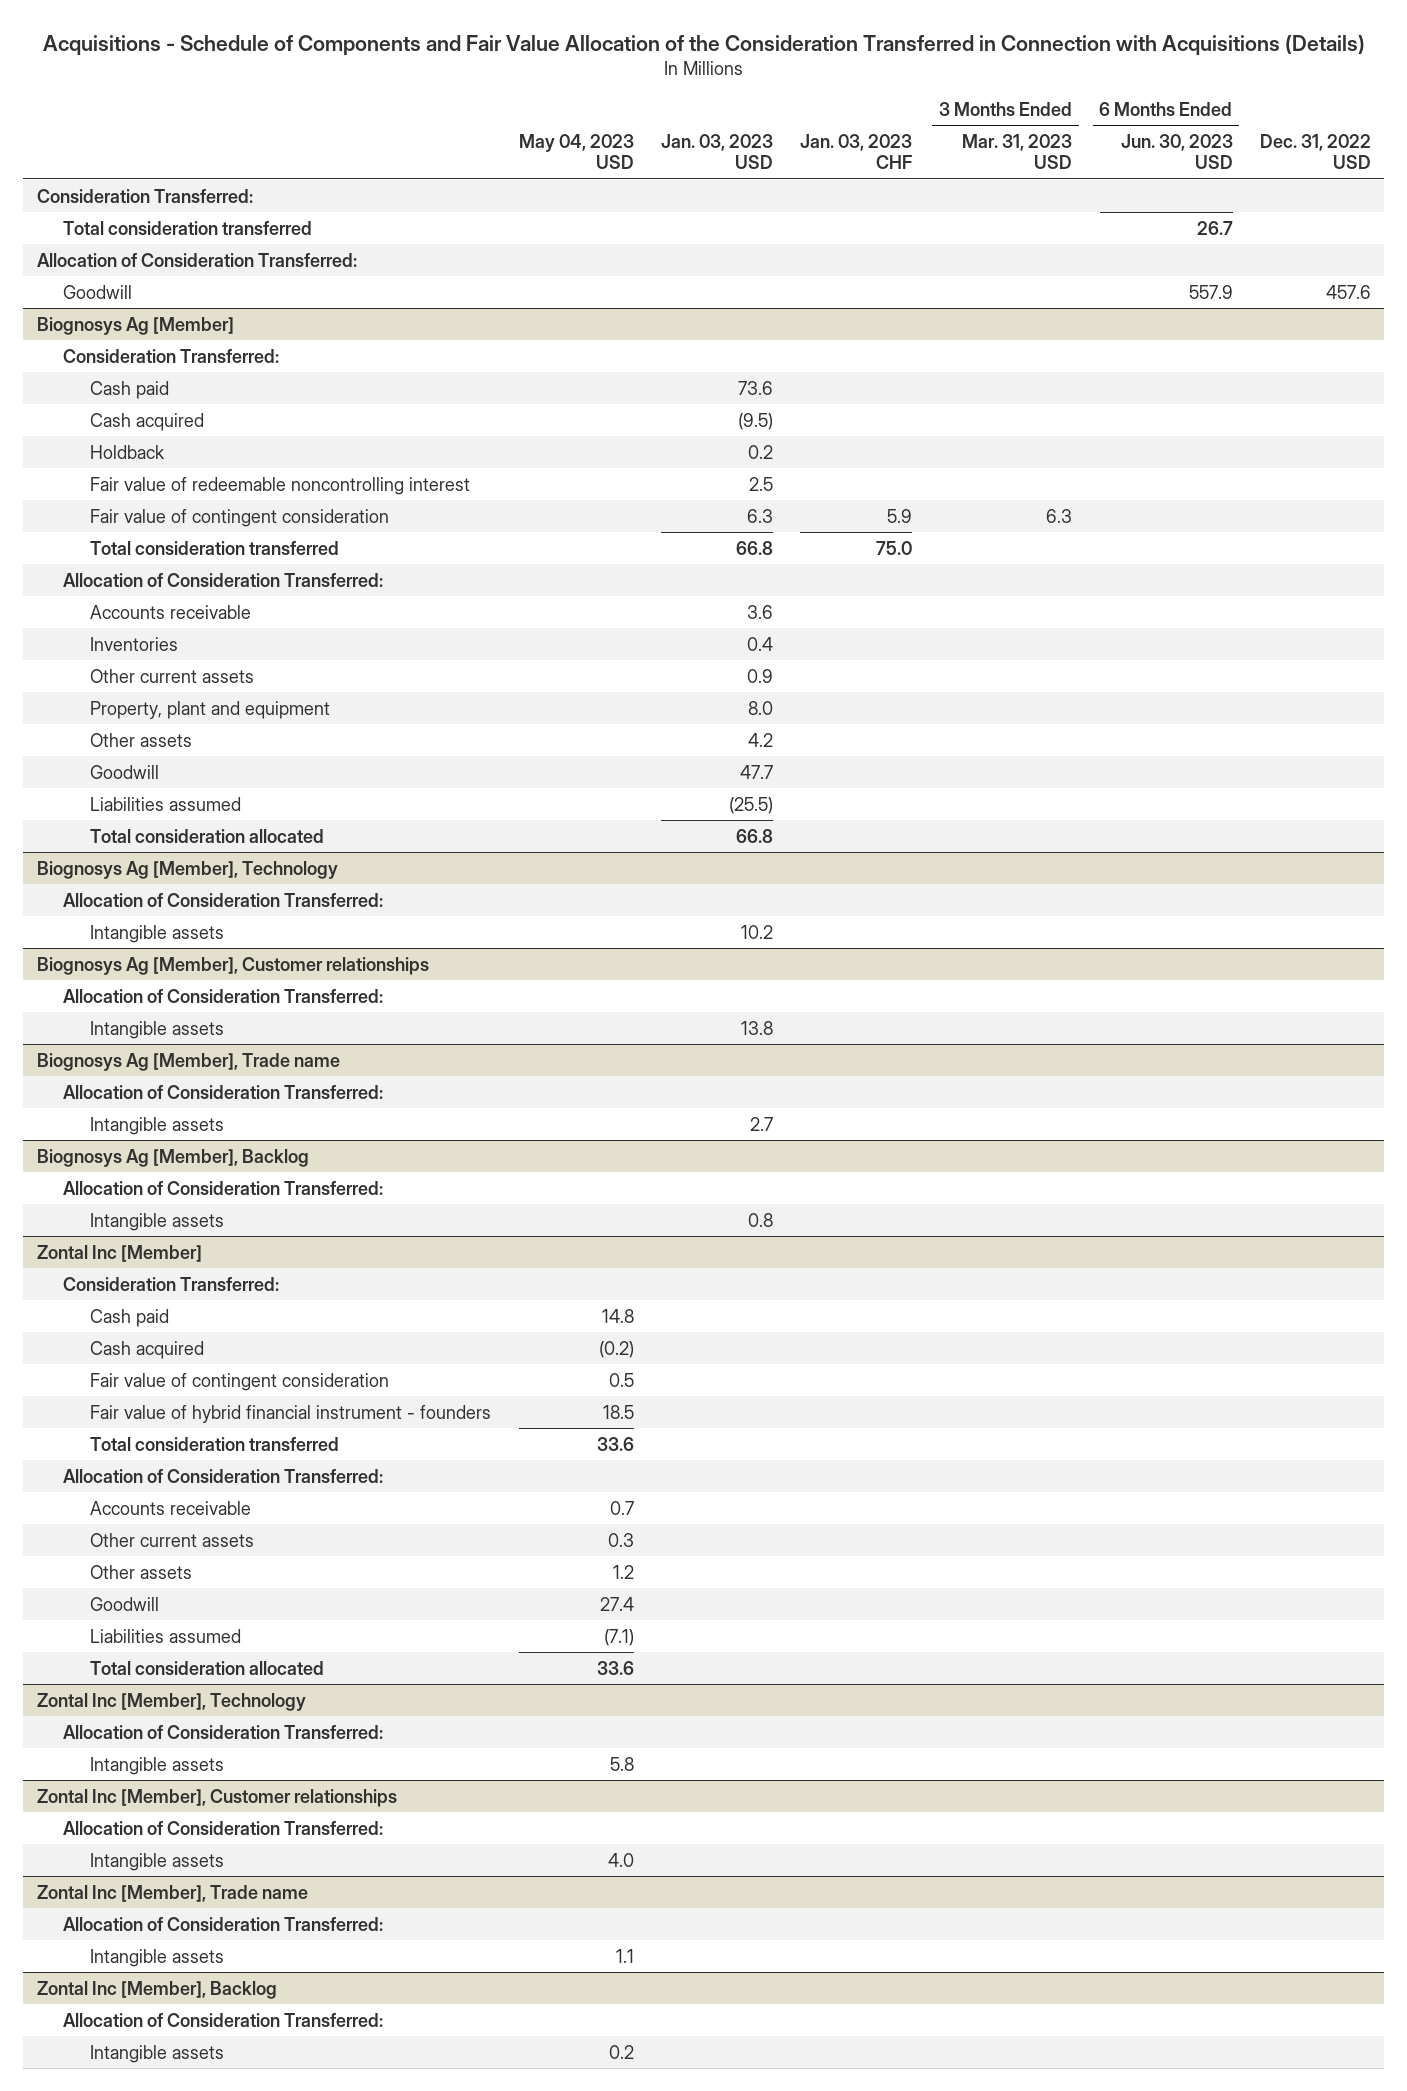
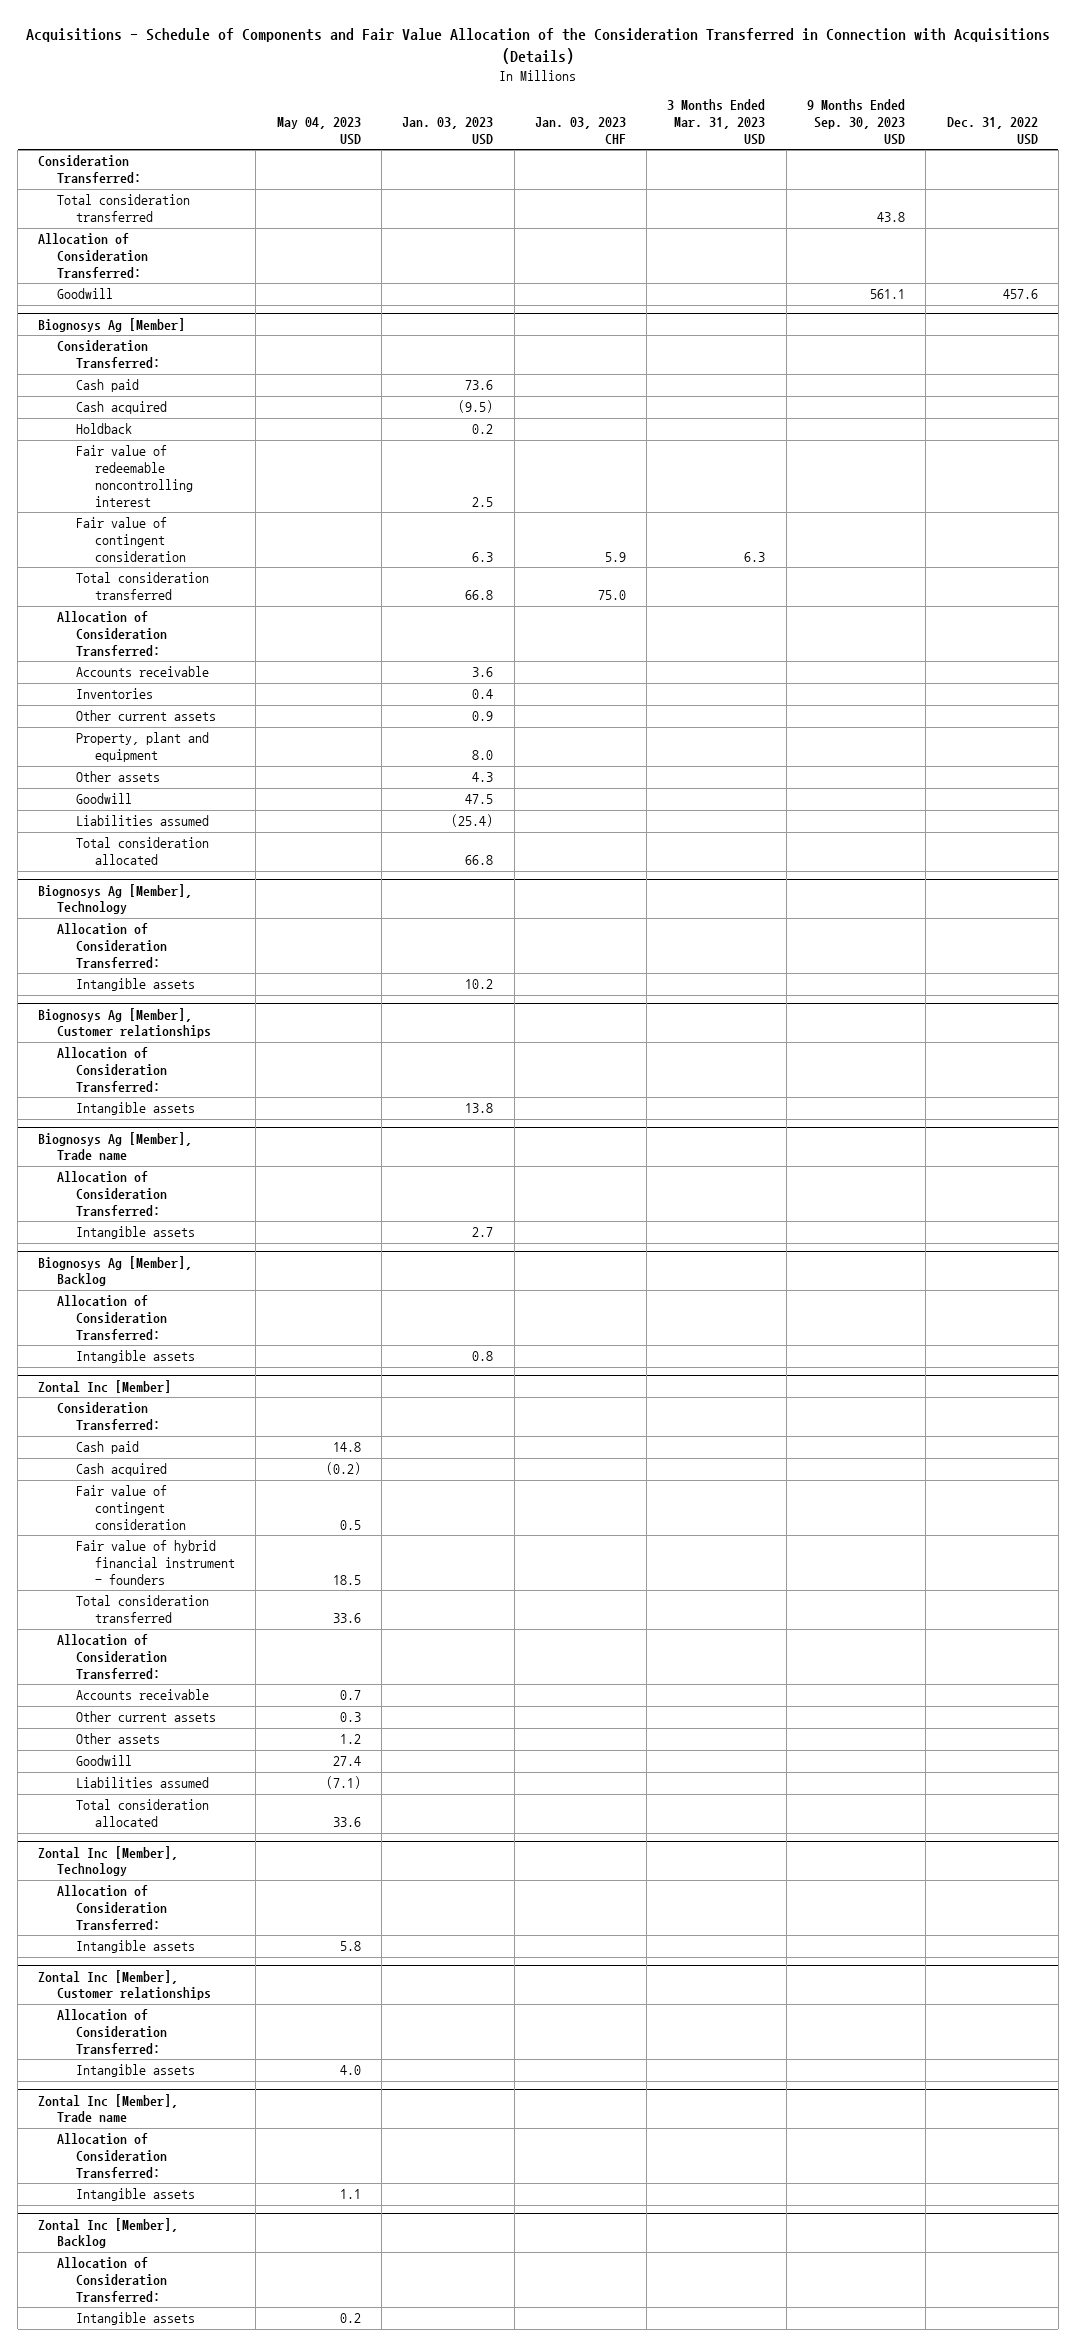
- | May 04, 2023 USD | Jan. 03, 2023 USD | Jan. 03, 2023 CHF | 3 Months Ended Mar. 31, 2023 USD | 6 Months Ended Jun. 30, 2023 USD | Dec. 31, 2022 USD
+ | May 04, 2023 USD | Jan. 03, 2023 USD | Jan. 03, 2023 CHF | 3 Months Ended Mar. 31, 2023 USD | 9 Months Ended Sep. 30, 2023 USD | Dec. 31, 2022 USD
@ Biognosys Ag [Member]
- Other assets | | 4.2 | | | |
- Goodwill | | 47.7 | | | |
- Liabilities assumed | | (25.5) | | | |
+ Other assets | | 4.3 | | | |
+ Goodwill | | 47.5 | | | |
+ Liabilities assumed | | (25.4) | | | |

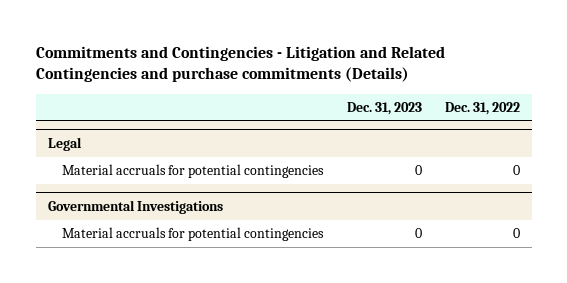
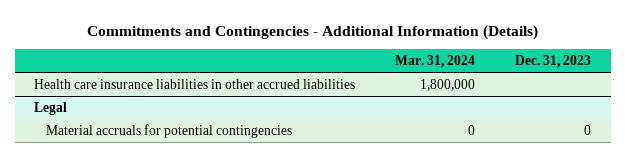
- Commitments and Contingencies - Litigation and Related Contingencies and purchase commitments (Details)
+ Commitments and Contingencies - Additional Information (Details)
- | Dec. 31, 2023 | Dec. 31, 2022
+ | Mar. 31, 2024 | Dec. 31, 2023
+ Health care insurance liabilities in other accrued liabilities | 1,800,000 |
- Governmental Investigations
- Material accruals for potential contingencies | 0 | 0

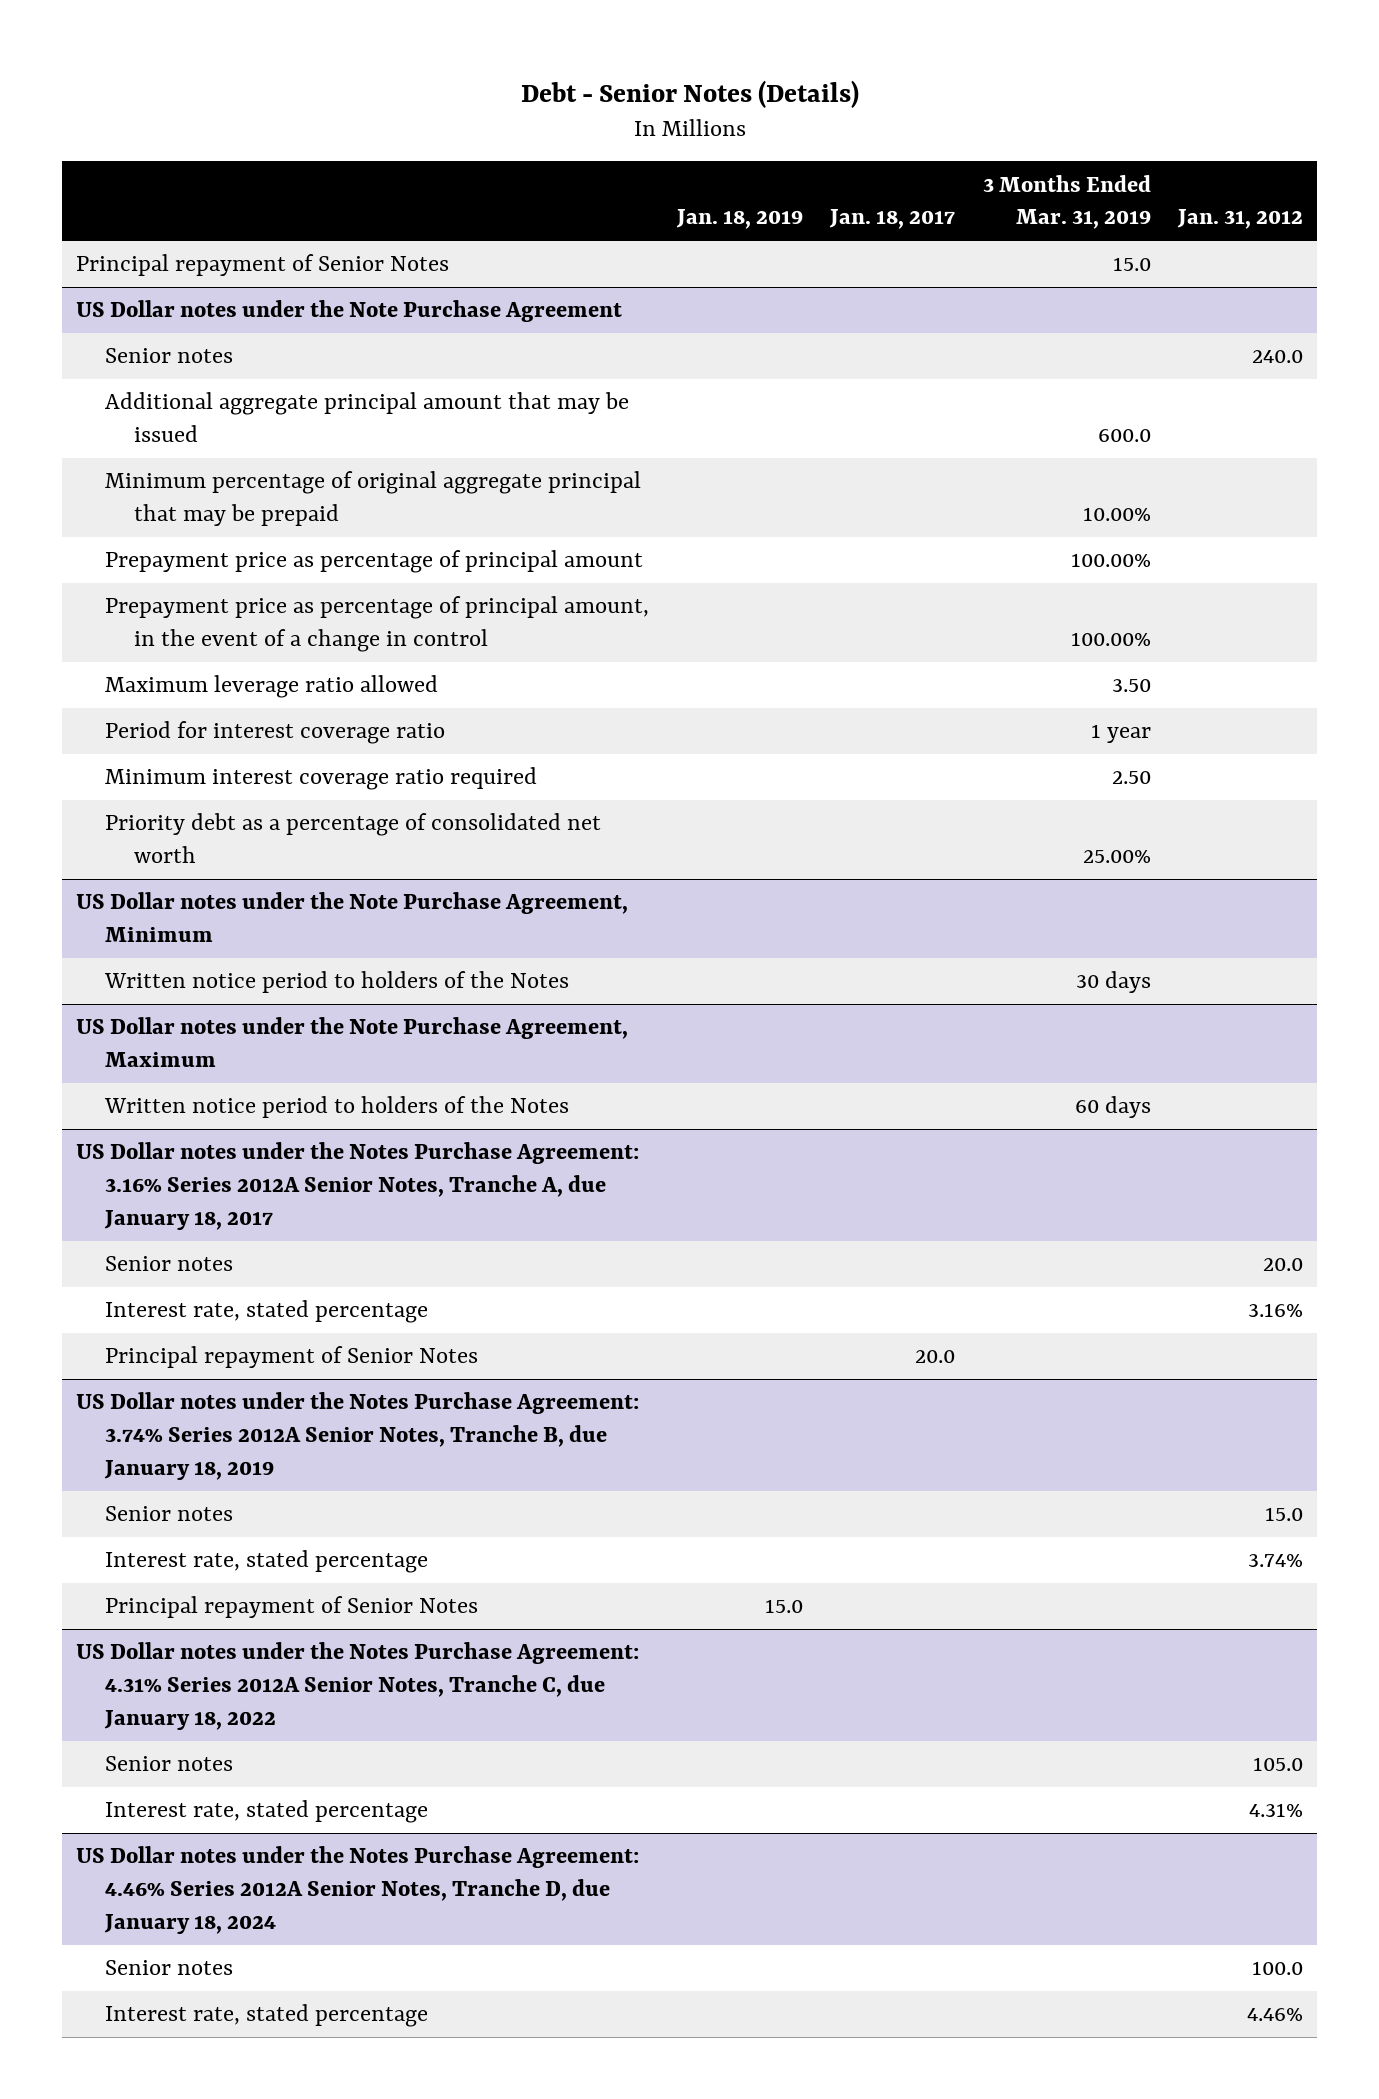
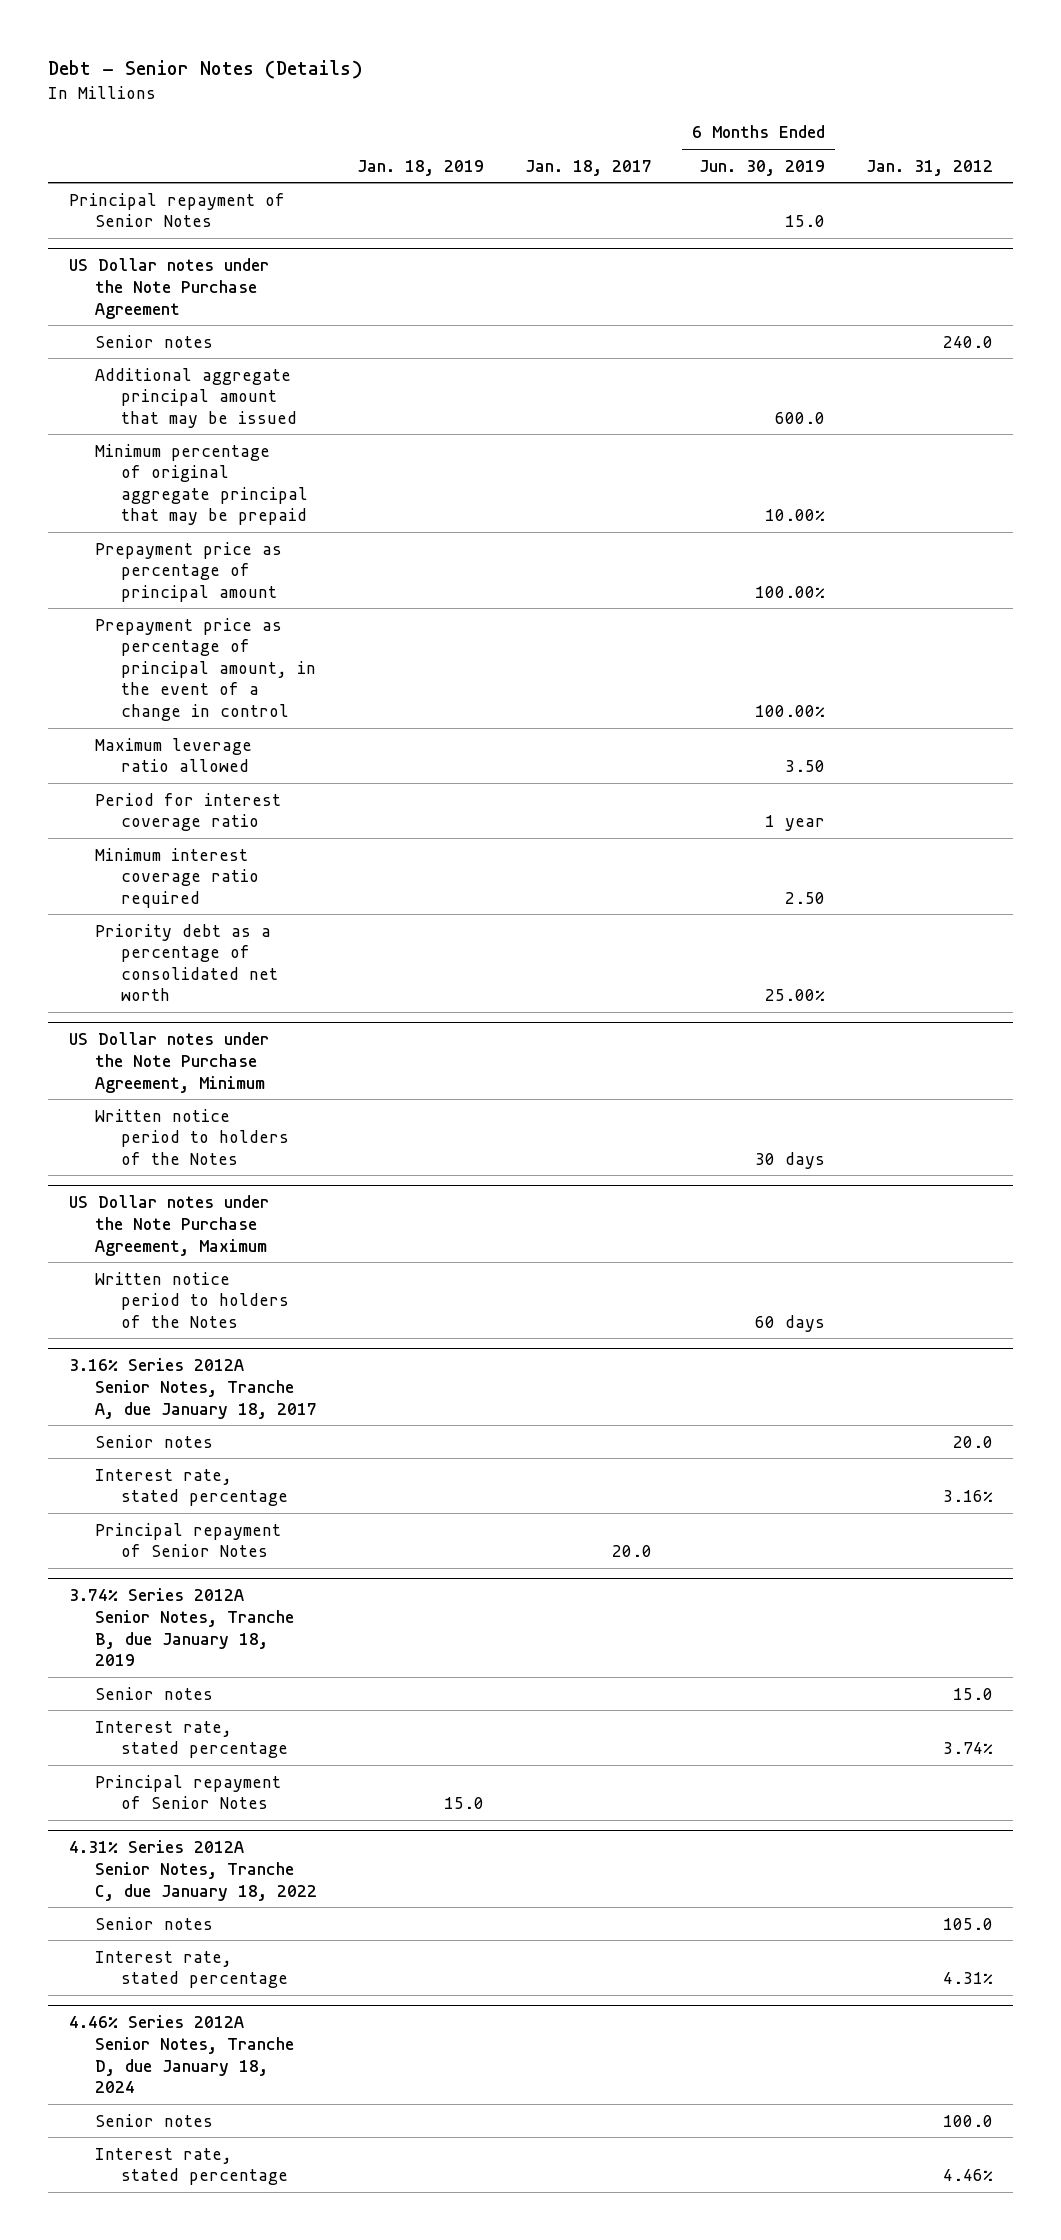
- | Jan. 18, 2019 | Jan. 18, 2017 | 3 Months Ended Mar. 31, 2019 | Jan. 31, 2012
+ | Jan. 18, 2019 | Jan. 18, 2017 | 6 Months Ended Jun. 30, 2019 | Jan. 31, 2012
- US Dollar notes under the Notes Purchase Agreement: 3.16% Series 2012A Senior Notes, Tranche A, due January 18, 2017
+ 3.16% Series 2012A Senior Notes, Tranche A, due January 18, 2017
- US Dollar notes under the Notes Purchase Agreement: 3.74% Series 2012A Senior Notes, Tranche B, due January 18, 2019
+ 3.74% Series 2012A Senior Notes, Tranche B, due January 18, 2019
- US Dollar notes under the Notes Purchase Agreement: 4.31% Series 2012A Senior Notes, Tranche C, due January 18, 2022
+ 4.31% Series 2012A Senior Notes, Tranche C, due January 18, 2022
- US Dollar notes under the Notes Purchase Agreement: 4.46% Series 2012A Senior Notes, Tranche D, due January 18, 2024
+ 4.46% Series 2012A Senior Notes, Tranche D, due January 18, 2024

